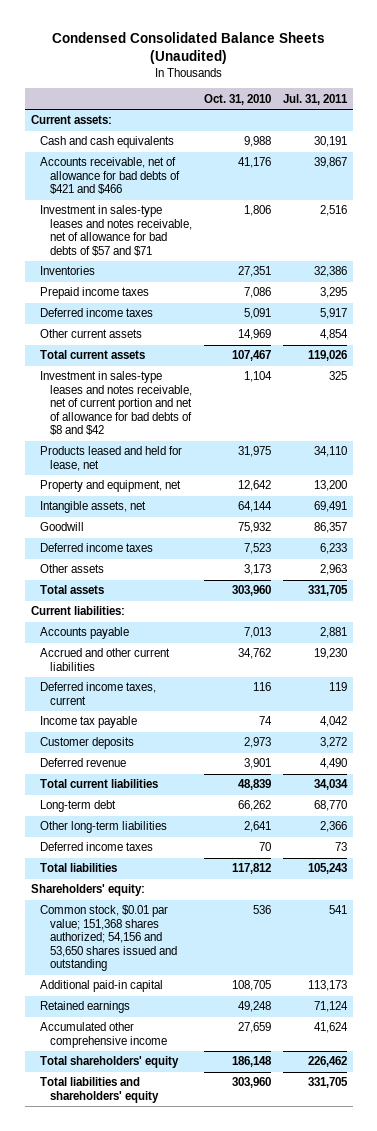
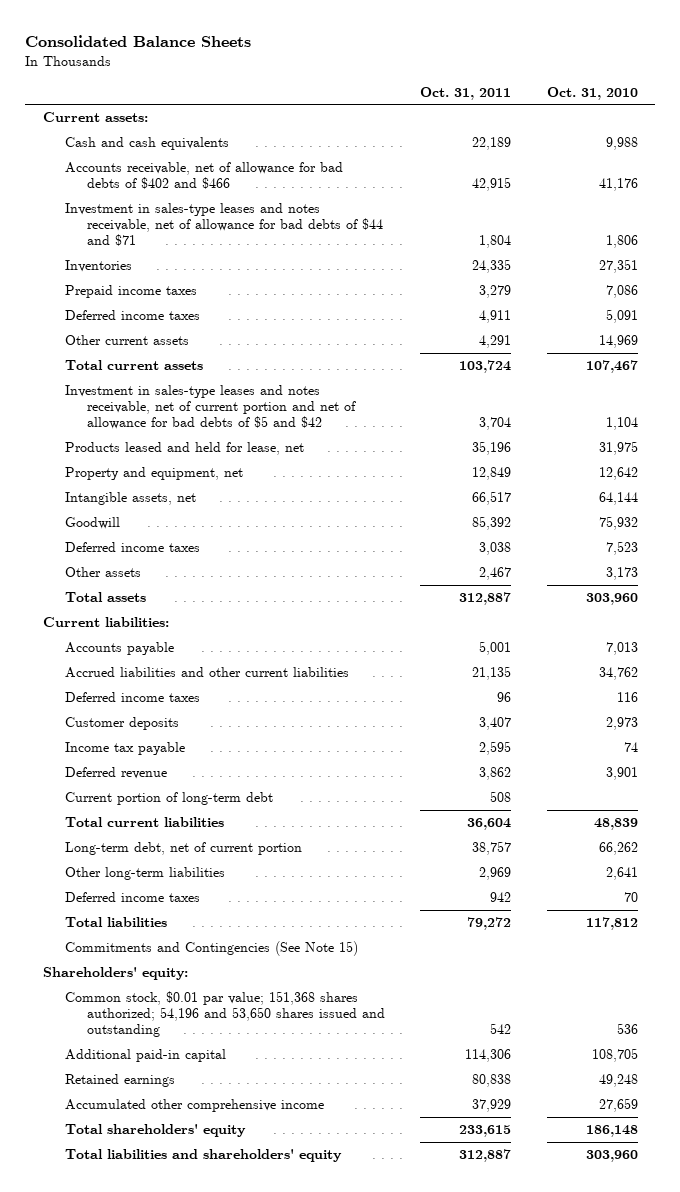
- Condensed Consolidated Balance Sheets (Unaudited)
+ Consolidated Balance Sheets
- | Oct. 31, 2010 | Jul. 31, 2011
+ | Oct. 31, 2011 | Oct. 31, 2010
- Accounts receivable, net of allowance for bad debts of $421 and $466 | 41,176 | 39,867
- Investment in sales-type leases and notes receivable, net of allowance for bad debts of $57 and $71 | 1,806 | 2,516
+ Accounts receivable, net of allowance for bad debts of $402 and $466 | 42,915 | 41,176
+ Investment in sales-type leases and notes receivable, net of allowance for bad debts of $44 and $71 | 1,804 | 1,806
- Investment in sales-type leases and notes receivable, net of current portion and net of allowance for bad debts of $8 and $42 | 1,104 | 325
+ Investment in sales-type leases and notes receivable, net of current portion and net of allowance for bad debts of $5 and $42 | 3,704 | 1,104
- Accrued and other current liabilities | 34,762 | 19,230
- Deferred income taxes, current | 116 | 119
+ Accrued liabilities and other current liabilities | 21,135 | 34,762
+ Deferred income taxes | 96 | 116
moved down: Income tax payable | 2,595 | 74
+ Current portion of long-term debt | 508 |
- Long-term debt | 66,262 | 68,770
+ Long-term debt, net of current portion | 38,757 | 66,262
+ Commitments and Contingencies (See Note 15)
- Common stock, $0.01 par value; 151,368 shares authorized; 54,156 and 53,650 shares issued and outstanding | 536 | 541
+ Common stock, $0.01 par value; 151,368 shares authorized; 54,196 and 53,650 shares issued and outstanding | 542 | 536

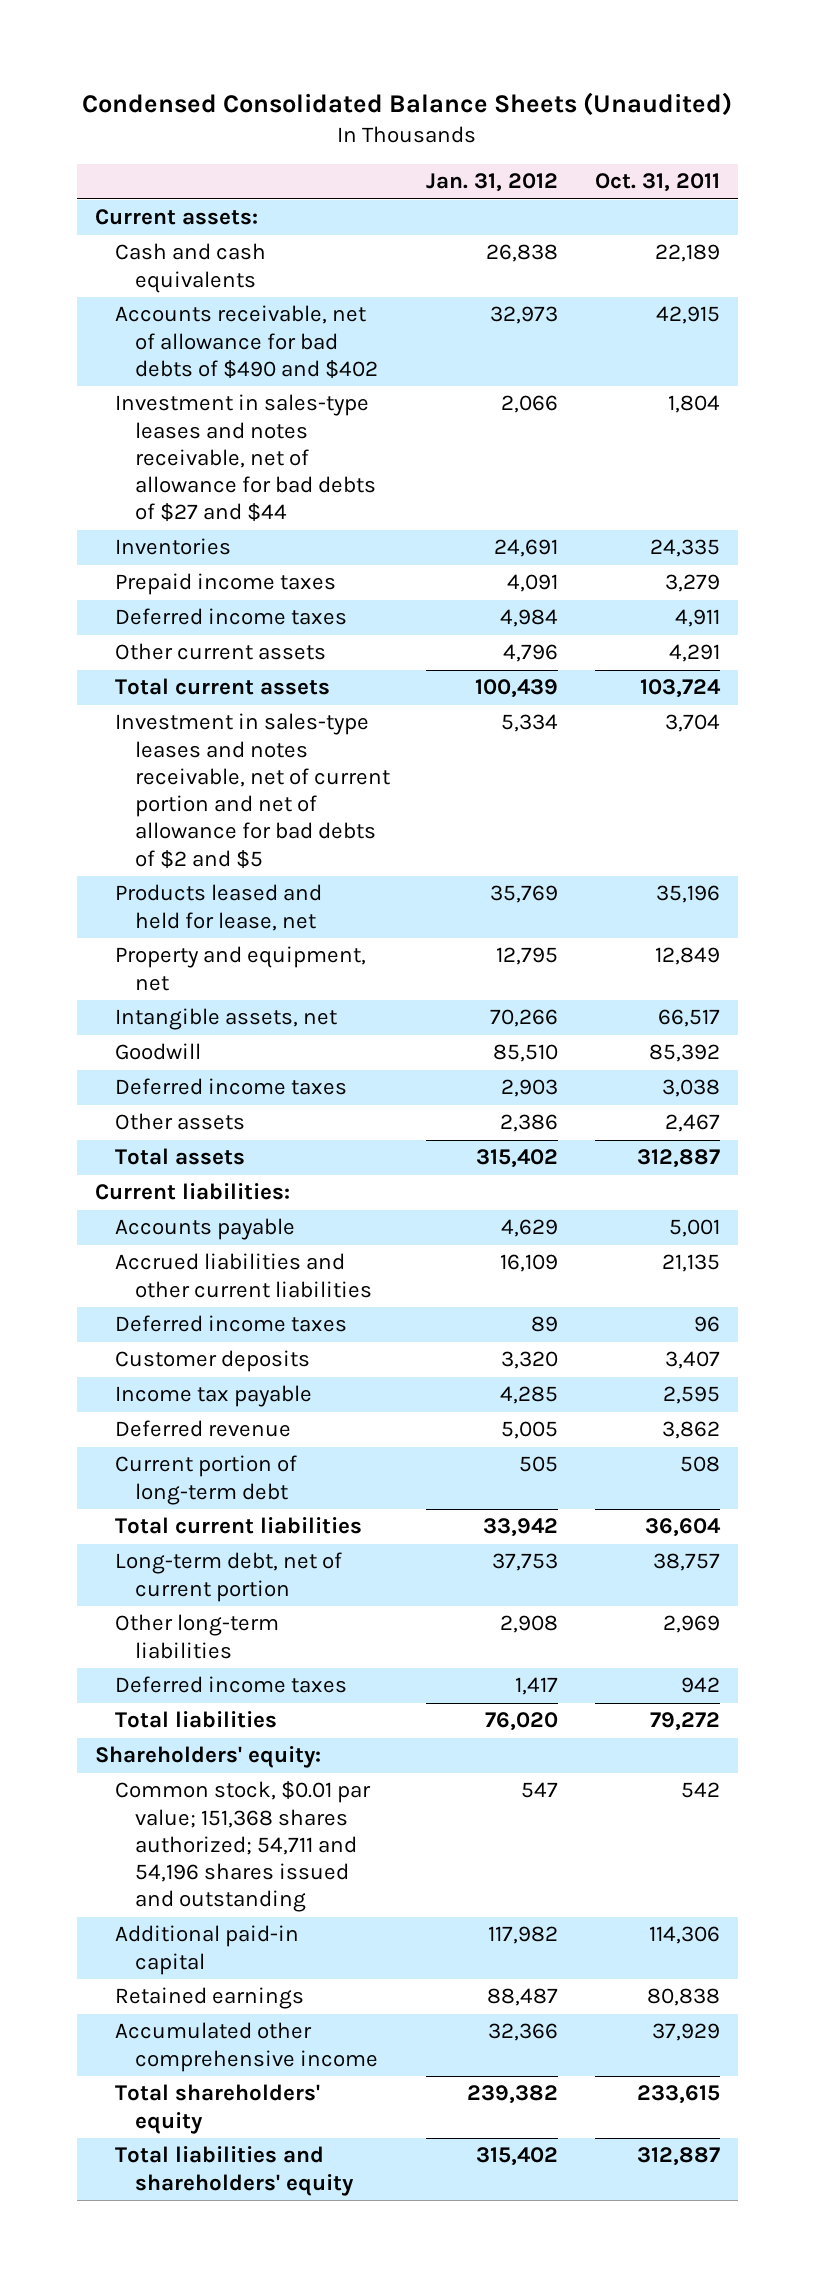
- Consolidated Balance Sheets
+ Condensed Consolidated Balance Sheets (Unaudited)
- | Oct. 31, 2011 | Oct. 31, 2010
+ | Jan. 31, 2012 | Oct. 31, 2011
- Accounts receivable, net of allowance for bad debts of $402 and $466 | 42,915 | 41,176
- Investment in sales-type leases and notes receivable, net of allowance for bad debts of $44 and $71 | 1,804 | 1,806
+ Accounts receivable, net of allowance for bad debts of $490 and $402 | 32,973 | 42,915
+ Investment in sales-type leases and notes receivable, net of allowance for bad debts of $27 and $44 | 2,066 | 1,804
- Investment in sales-type leases and notes receivable, net of current portion and net of allowance for bad debts of $5 and $42 | 3,704 | 1,104
+ Investment in sales-type leases and notes receivable, net of current portion and net of allowance for bad debts of $2 and $5 | 5,334 | 3,704
- Commitments and Contingencies (See Note 15)
- Common stock, $0.01 par value; 151,368 shares authorized; 54,196 and 53,650 shares issued and outstanding | 542 | 536
+ Common stock, $0.01 par value; 151,368 shares authorized; 54,711 and 54,196 shares issued and outstanding | 547 | 542

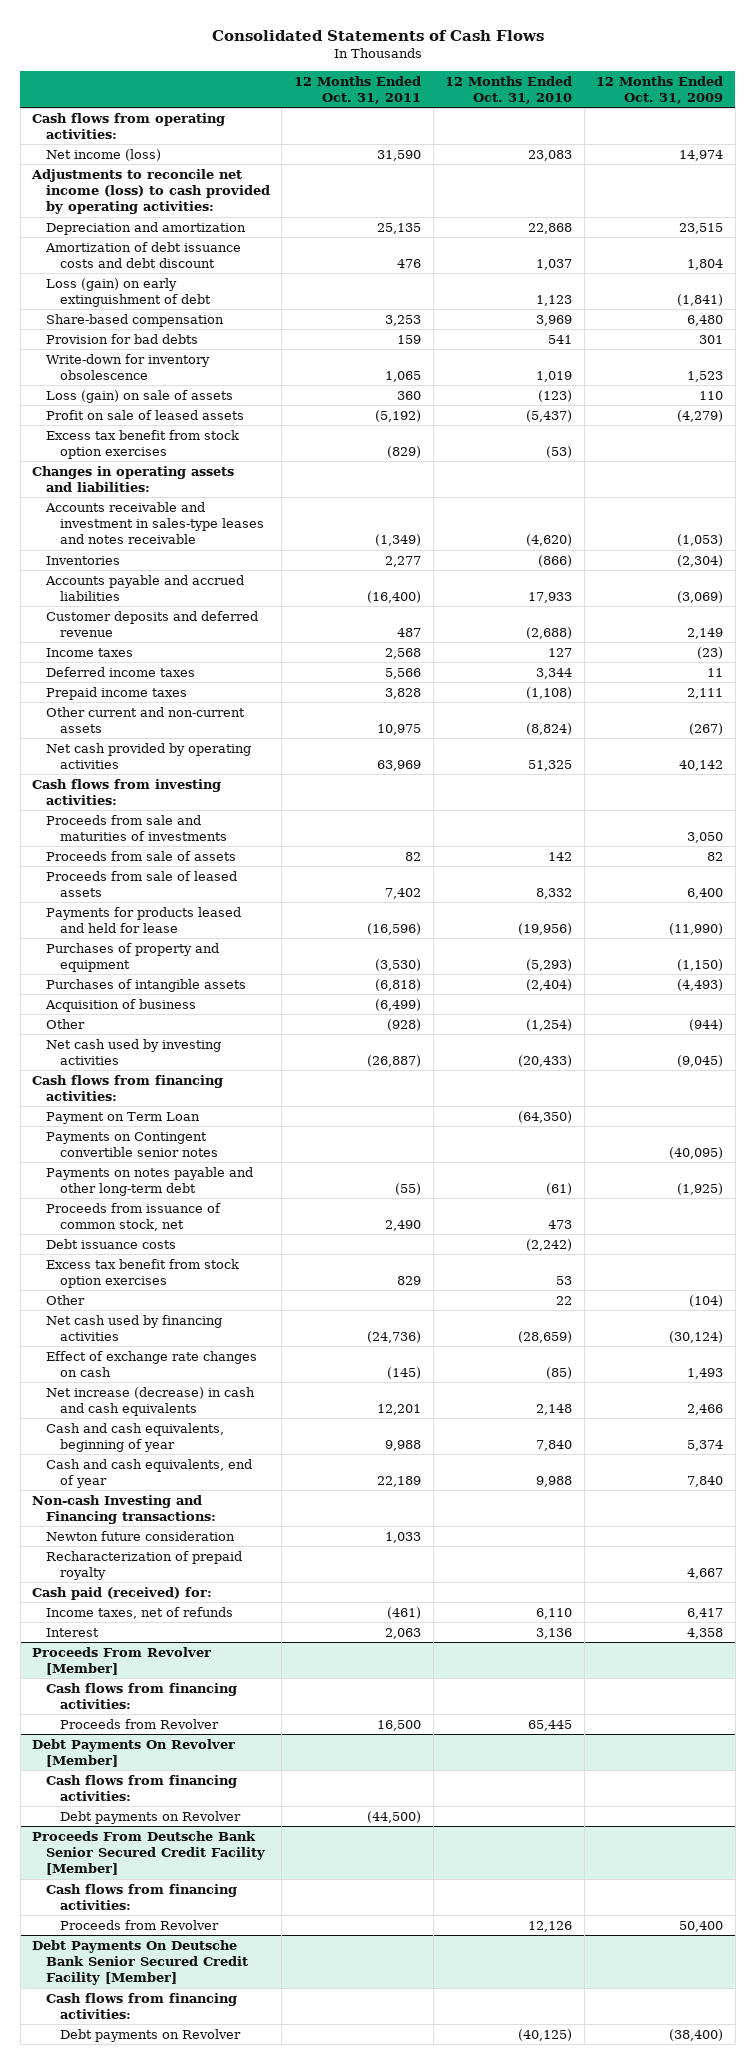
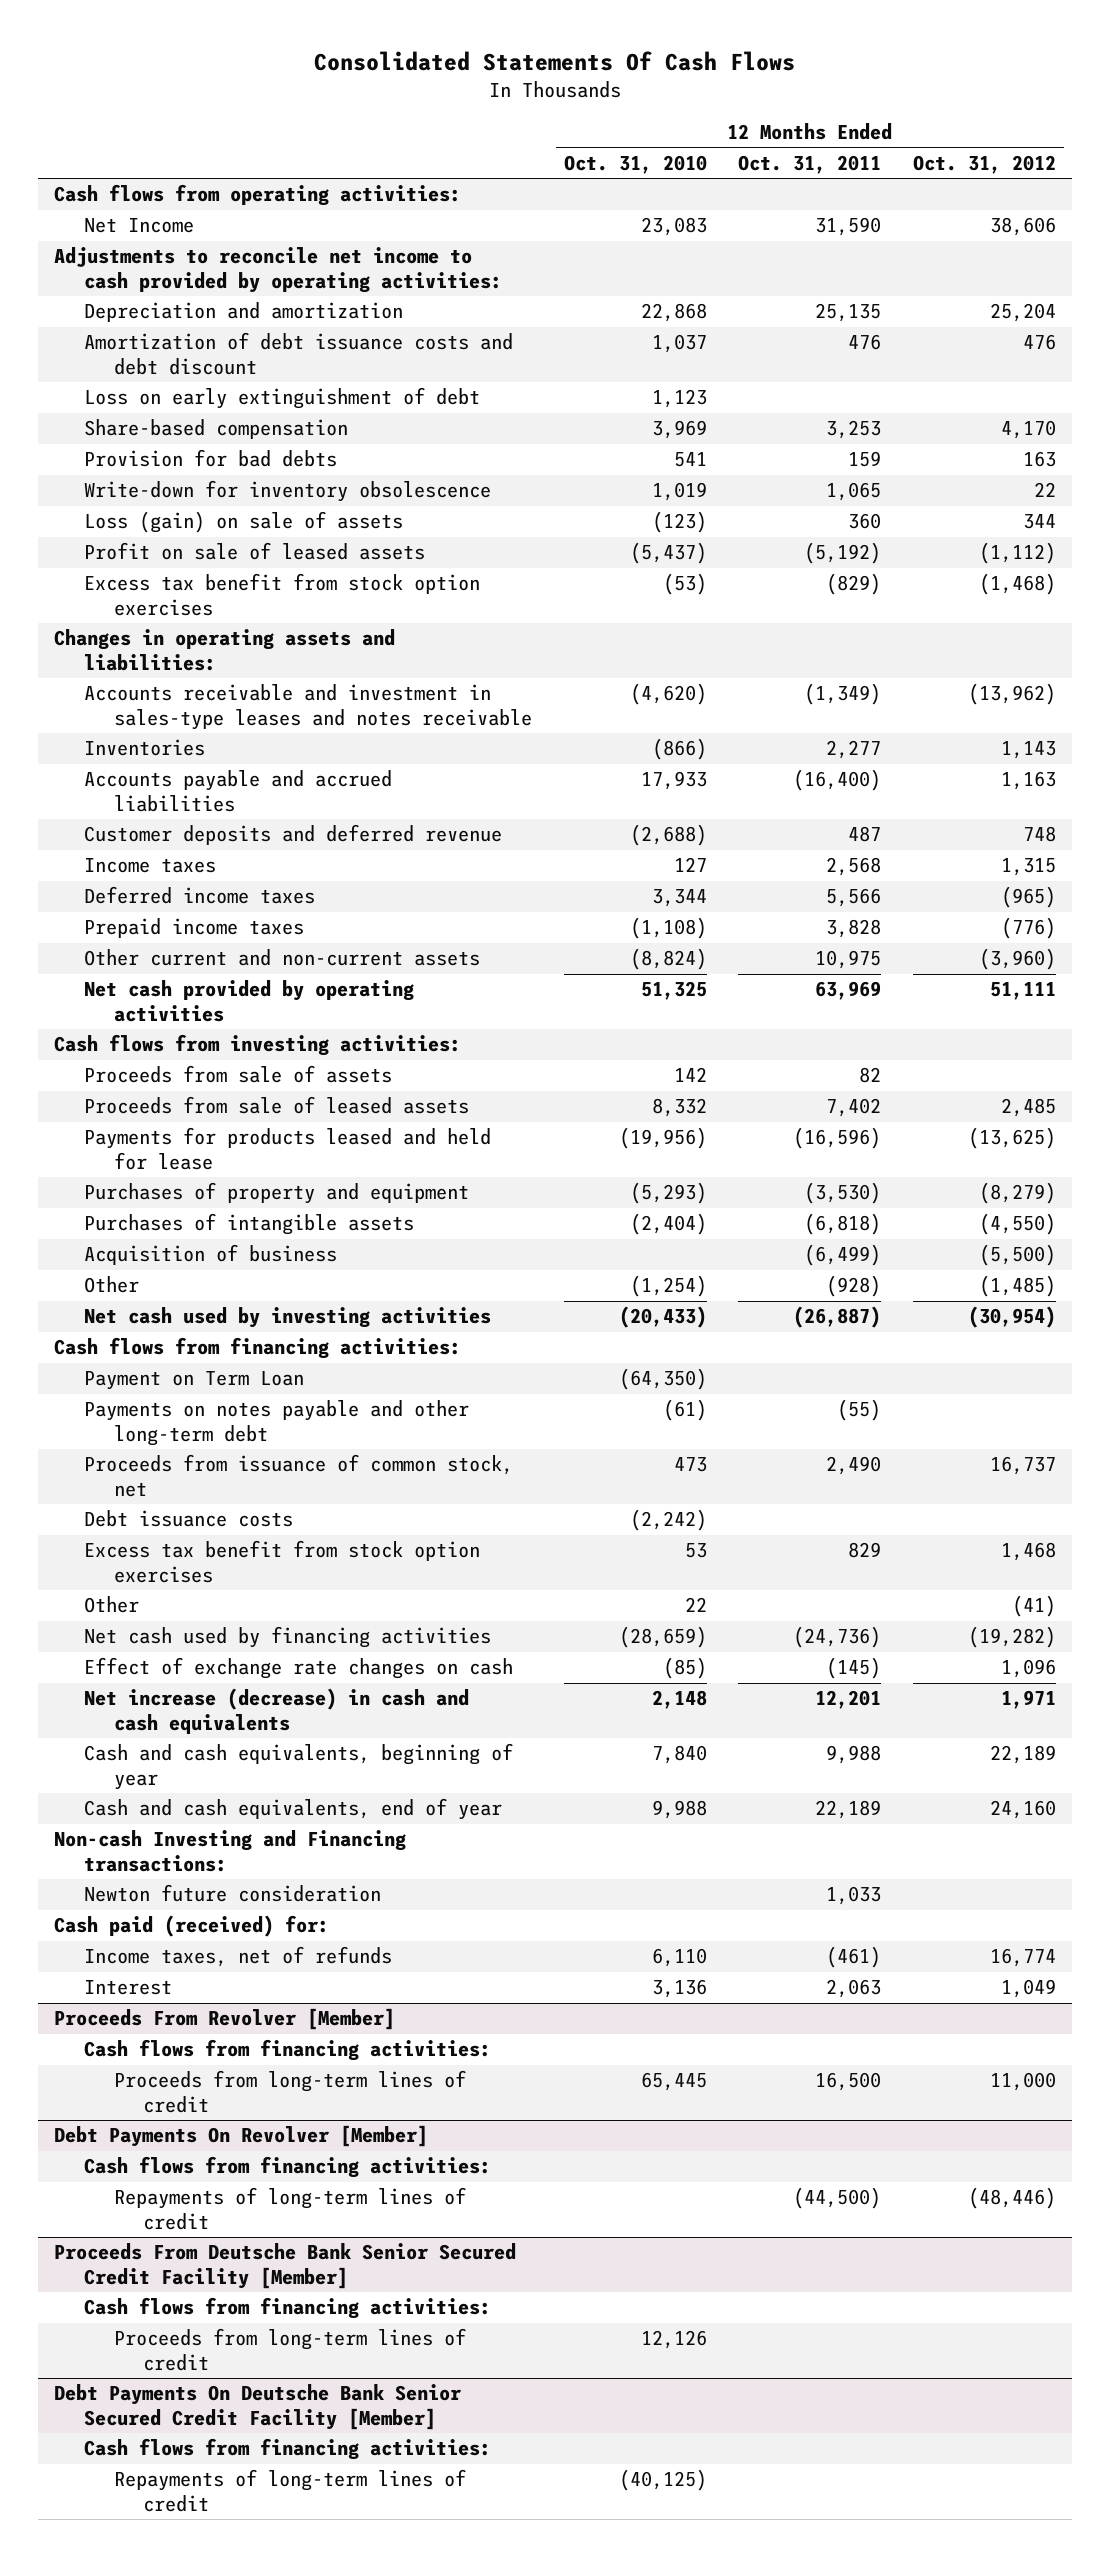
- Consolidated Statements of Cash Flows
+ Consolidated Statements Of Cash Flows
- | 12 Months Ended Oct. 31, 2011 | 12 Months Ended Oct. 31, 2010 | 12 Months Ended Oct. 31, 2009
+ | 12 Months Ended Oct. 31, 2010 | 12 Months Ended Oct. 31, 2011 | 12 Months Ended Oct. 31, 2012
- Net income (loss) | 31,590 | 23,083 | 14,974
- Adjustments to reconcile net income (loss) to cash provided by operating activities:
+ Net Income | 23,083 | 31,590 | 38,606
+ Adjustments to reconcile net income to cash provided by operating activities:
- Loss (gain) on early extinguishment of debt | | 1,123 | (1,841)
+ Loss on early extinguishment of debt | 1,123 | |
- Proceeds from sale and maturities of investments | | | 3,050
- Payments on Contingent convertible senior notes | | | (40,095)
- Recharacterization of prepaid royalty | | | 4,667
@ Proceeds From Revolver [Member]
- Proceeds from Revolver | 16,500 | 65,445 |
+ Proceeds from long-term lines of credit | 65,445 | 16,500 | 11,000
@ Debt Payments On Revolver [Member]
- Debt payments on Revolver | (44,500) | |
+ Repayments of long-term lines of credit | | (44,500) | (48,446)
@ Proceeds From Deutsche Bank Senior Secured Credit Facility [Member]
- Proceeds from Revolver | | 12,126 | 50,400
+ Proceeds from long-term lines of credit | 12,126 | |
@ Debt Payments On Deutsche Bank Senior Secured Credit Facility [Member]
- Debt payments on Revolver | | (40,125) | (38,400)
+ Repayments of long-term lines of credit | (40,125) | |

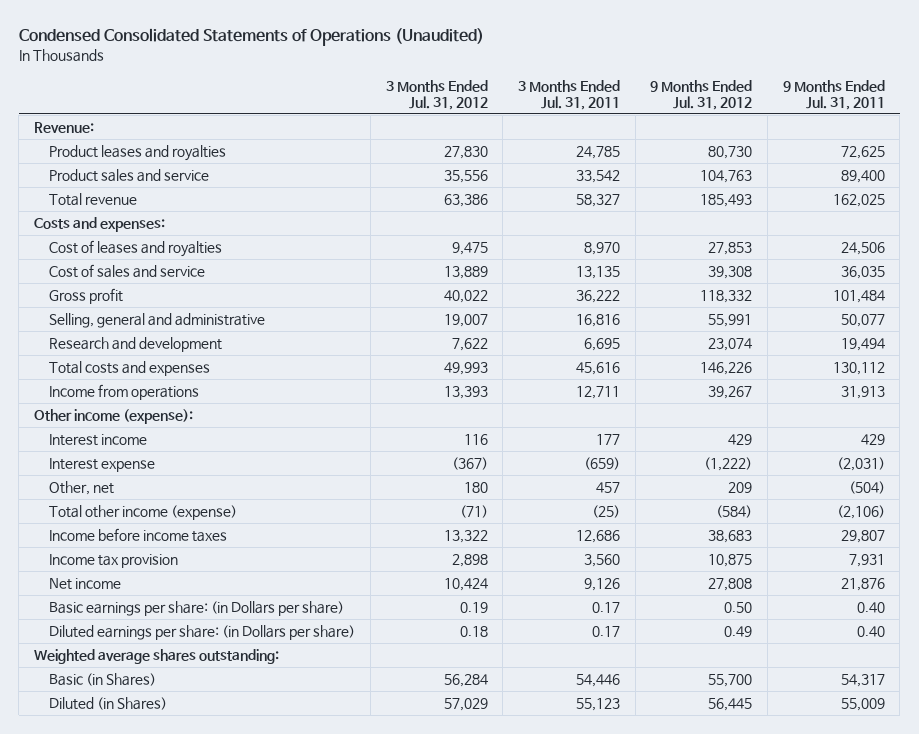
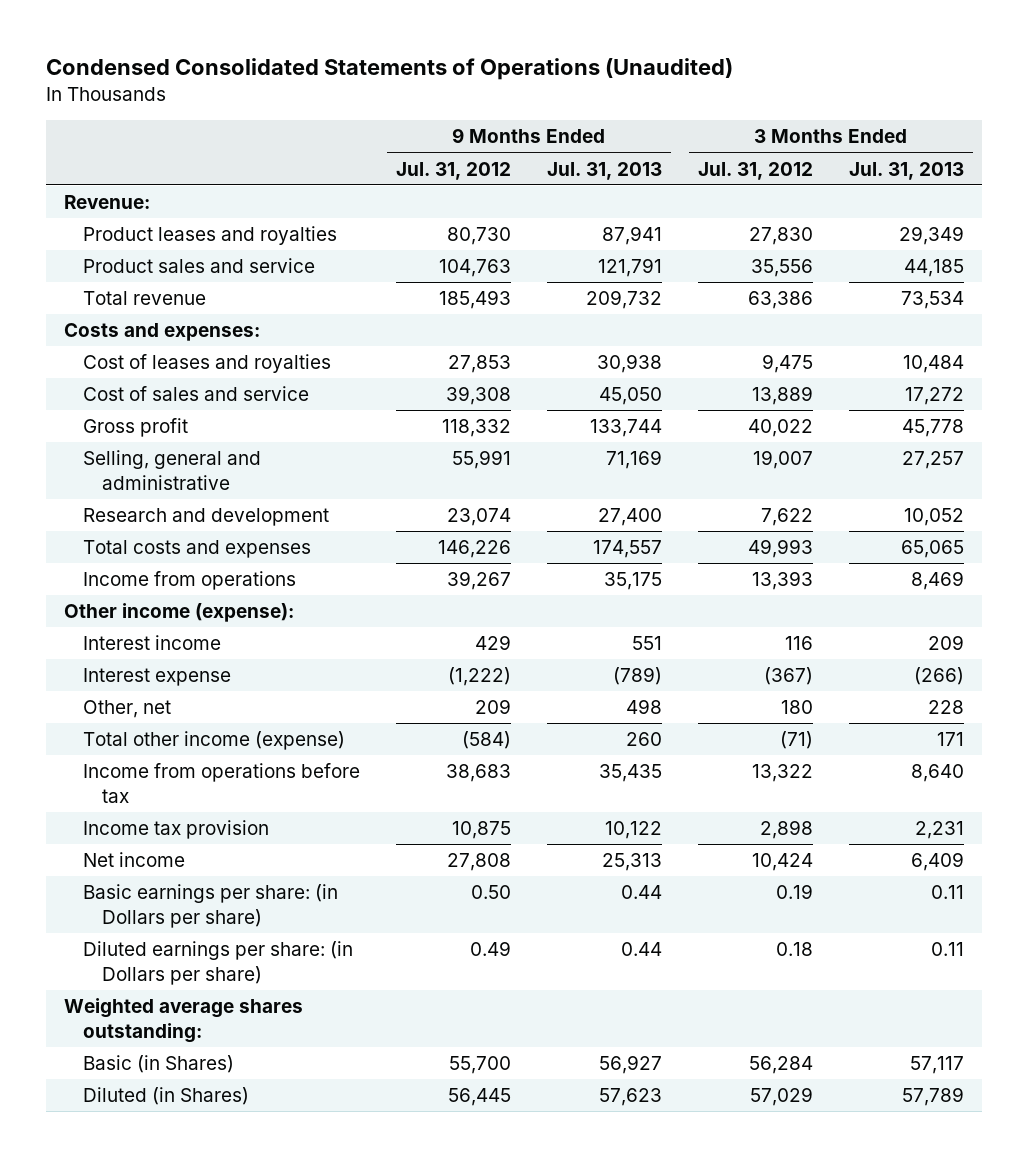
- | 3 Months Ended Jul. 31, 2012 | 3 Months Ended Jul. 31, 2011 | 9 Months Ended Jul. 31, 2012 | 9 Months Ended Jul. 31, 2011
+ | 9 Months Ended Jul. 31, 2012 | 9 Months Ended Jul. 31, 2013 | 3 Months Ended Jul. 31, 2012 | 3 Months Ended Jul. 31, 2013
- Income before income taxes | 13,322 | 12,686 | 38,683 | 29,807
+ Income from operations before tax | 38,683 | 35,435 | 13,322 | 8,640

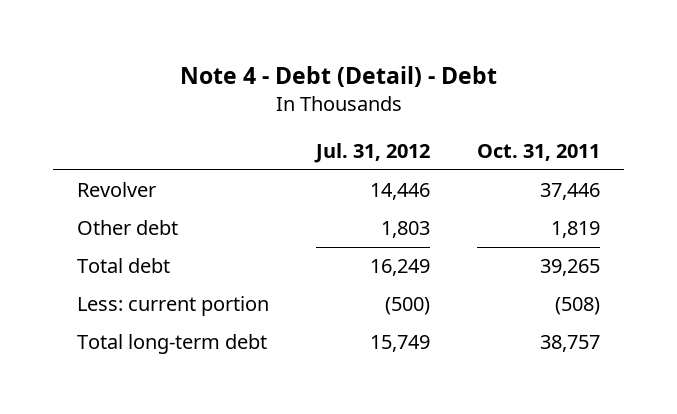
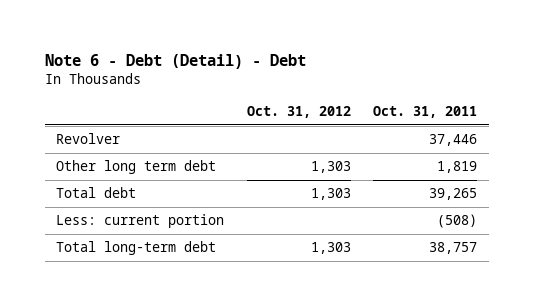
- Note 4 - Debt (Detail) - Debt
+ Note 6 - Debt (Detail) - Debt
- | Jul. 31, 2012 | Oct. 31, 2011
+ | Oct. 31, 2012 | Oct. 31, 2011
- Other debt | 1,803 | 1,819
+ Other long term debt | 1,303 | 1,819

